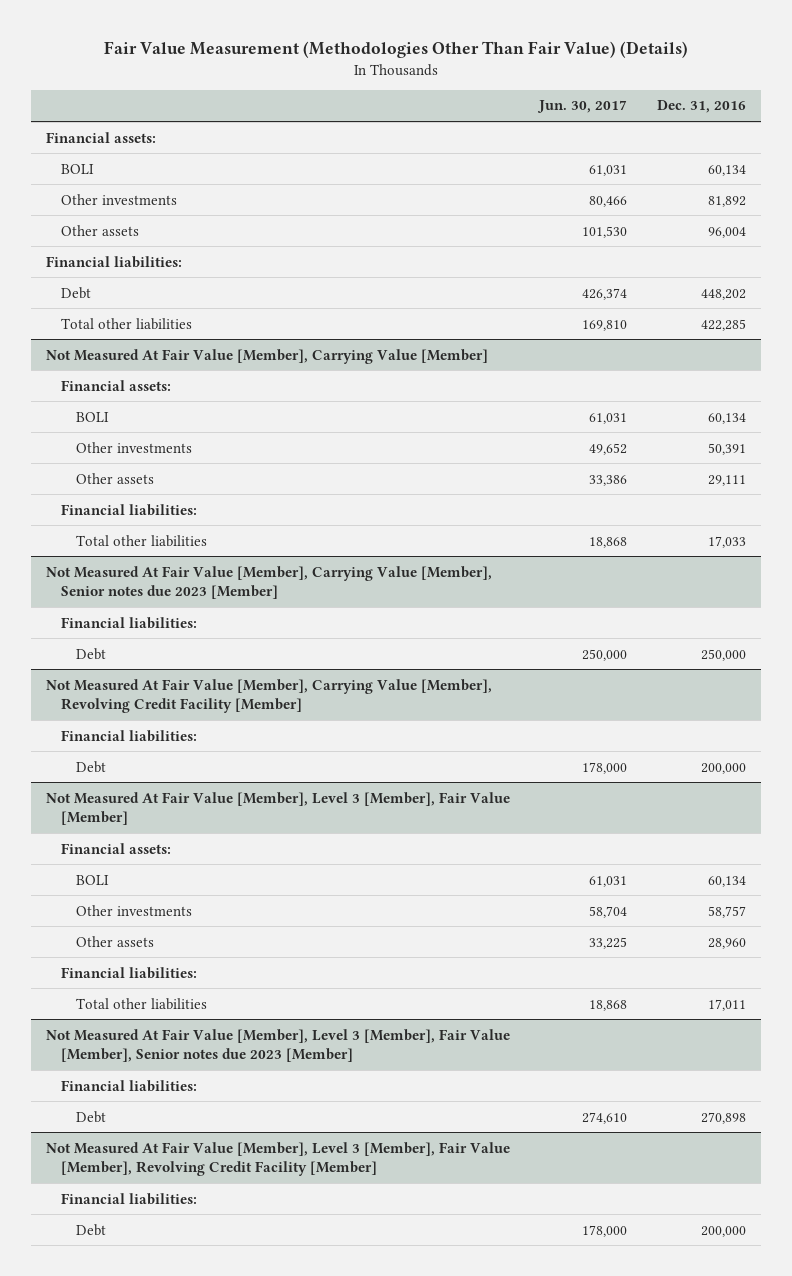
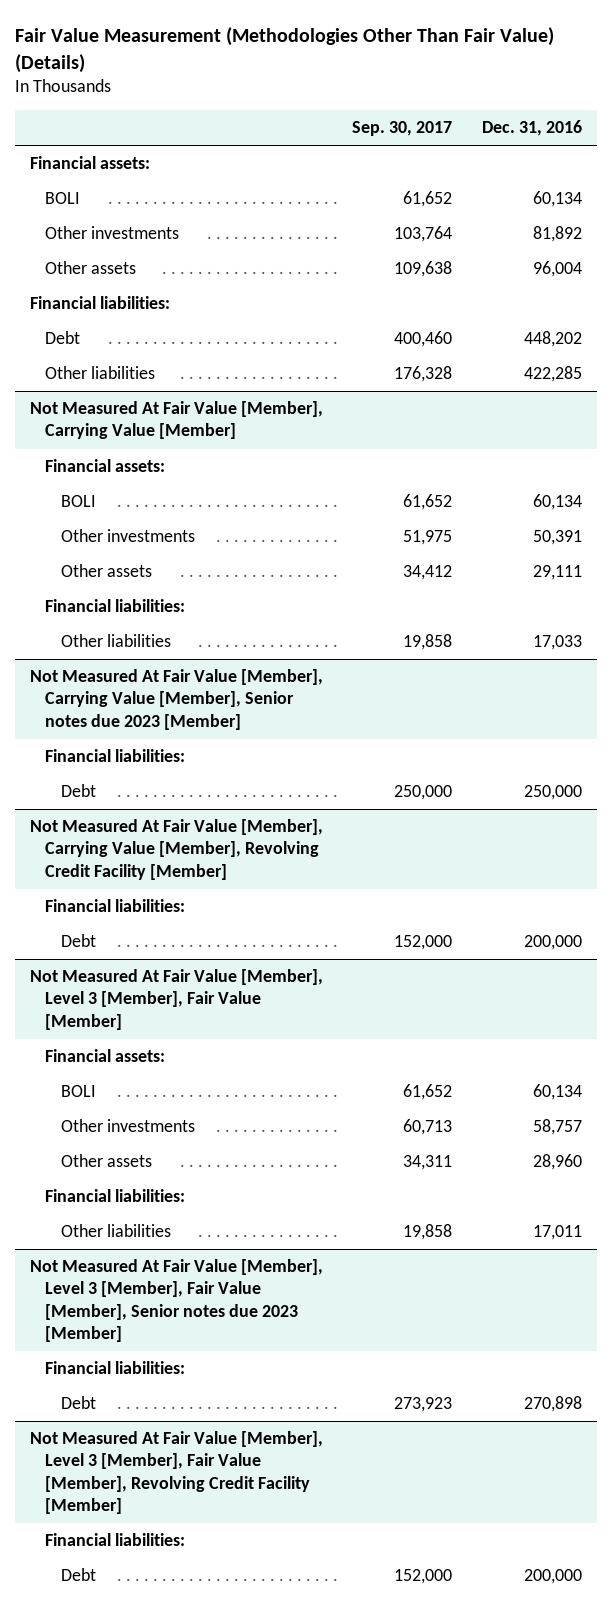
- | Jun. 30, 2017 | Dec. 31, 2016
+ | Sep. 30, 2017 | Dec. 31, 2016
- Total other liabilities | 169,810 | 422,285
+ Other liabilities | 176,328 | 422,285
@ Not Measured At Fair Value [Member], Carrying Value [Member]
- Total other liabilities | 18,868 | 17,033
+ Other liabilities | 19,858 | 17,033
@ Not Measured At Fair Value [Member], Level 3 [Member], Fair Value [Member]
- Total other liabilities | 18,868 | 17,011
+ Other liabilities | 19,858 | 17,011

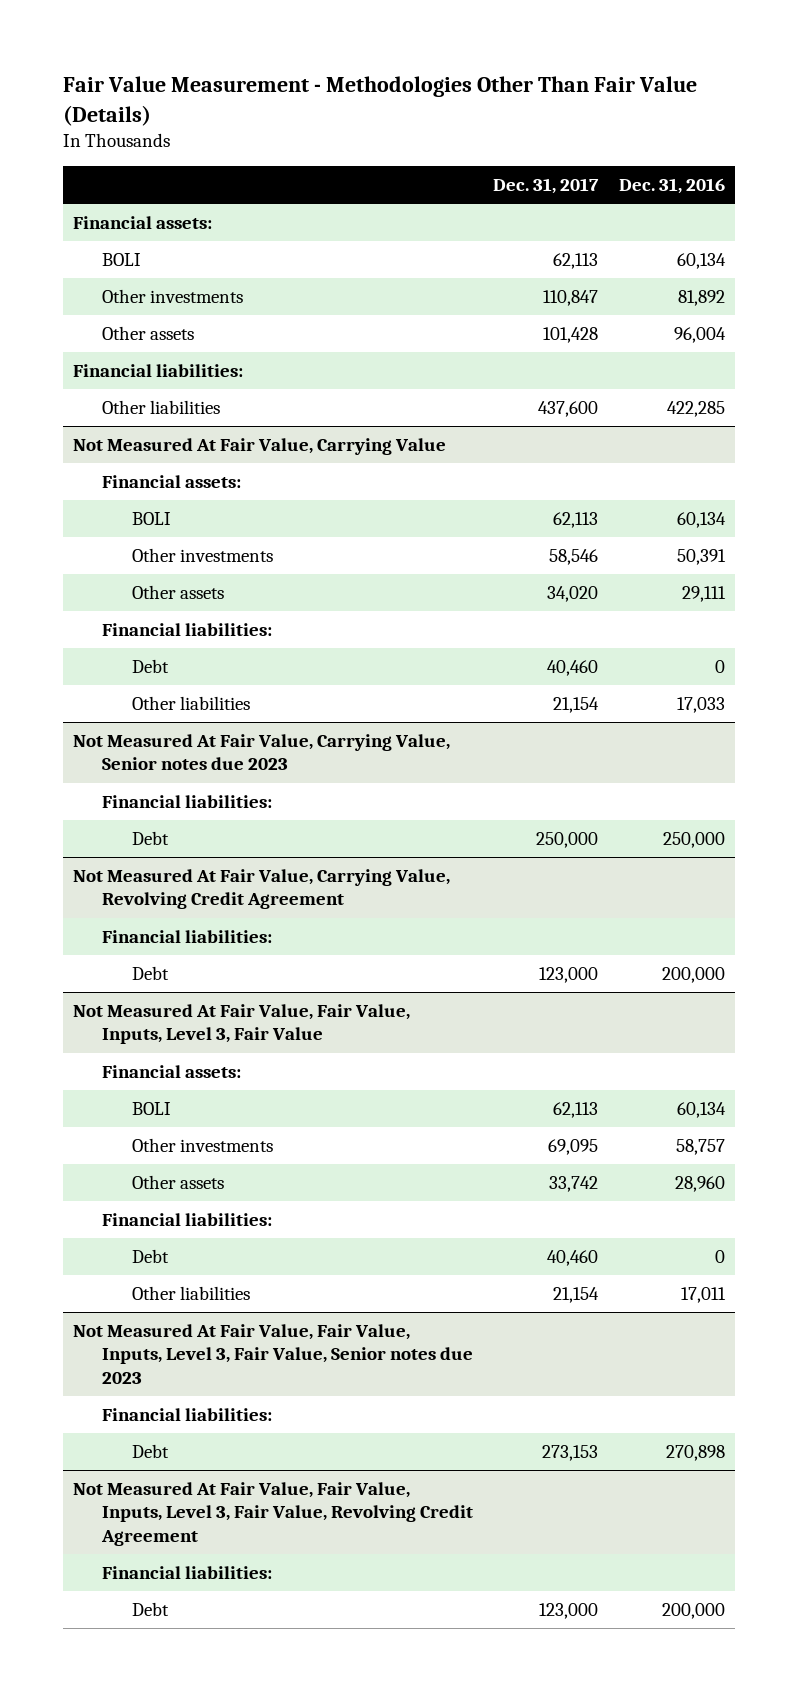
- Fair Value Measurement (Methodologies Other Than Fair Value) (Details)
+ Fair Value Measurement - Methodologies Other Than Fair Value (Details)
- | Sep. 30, 2017 | Dec. 31, 2016
+ | Dec. 31, 2017 | Dec. 31, 2016
- Debt | 400,460 | 448,202
- Not Measured At Fair Value [Member], Carrying Value [Member]
+ Not Measured At Fair Value, Carrying Value
+ Debt | 40,460 | 0
- Not Measured At Fair Value [Member], Carrying Value [Member], Senior notes due 2023 [Member]
+ Not Measured At Fair Value, Carrying Value, Senior notes due 2023
- Not Measured At Fair Value [Member], Carrying Value [Member], Revolving Credit Facility [Member]
+ Not Measured At Fair Value, Carrying Value, Revolving Credit Agreement
- Not Measured At Fair Value [Member], Level 3 [Member], Fair Value [Member]
+ Not Measured At Fair Value, Fair Value, Inputs, Level 3, Fair Value
+ Debt | 40,460 | 0
- Not Measured At Fair Value [Member], Level 3 [Member], Fair Value [Member], Senior notes due 2023 [Member]
+ Not Measured At Fair Value, Fair Value, Inputs, Level 3, Fair Value, Senior notes due 2023
- Not Measured At Fair Value [Member], Level 3 [Member], Fair Value [Member], Revolving Credit Facility [Member]
+ Not Measured At Fair Value, Fair Value, Inputs, Level 3, Fair Value, Revolving Credit Agreement

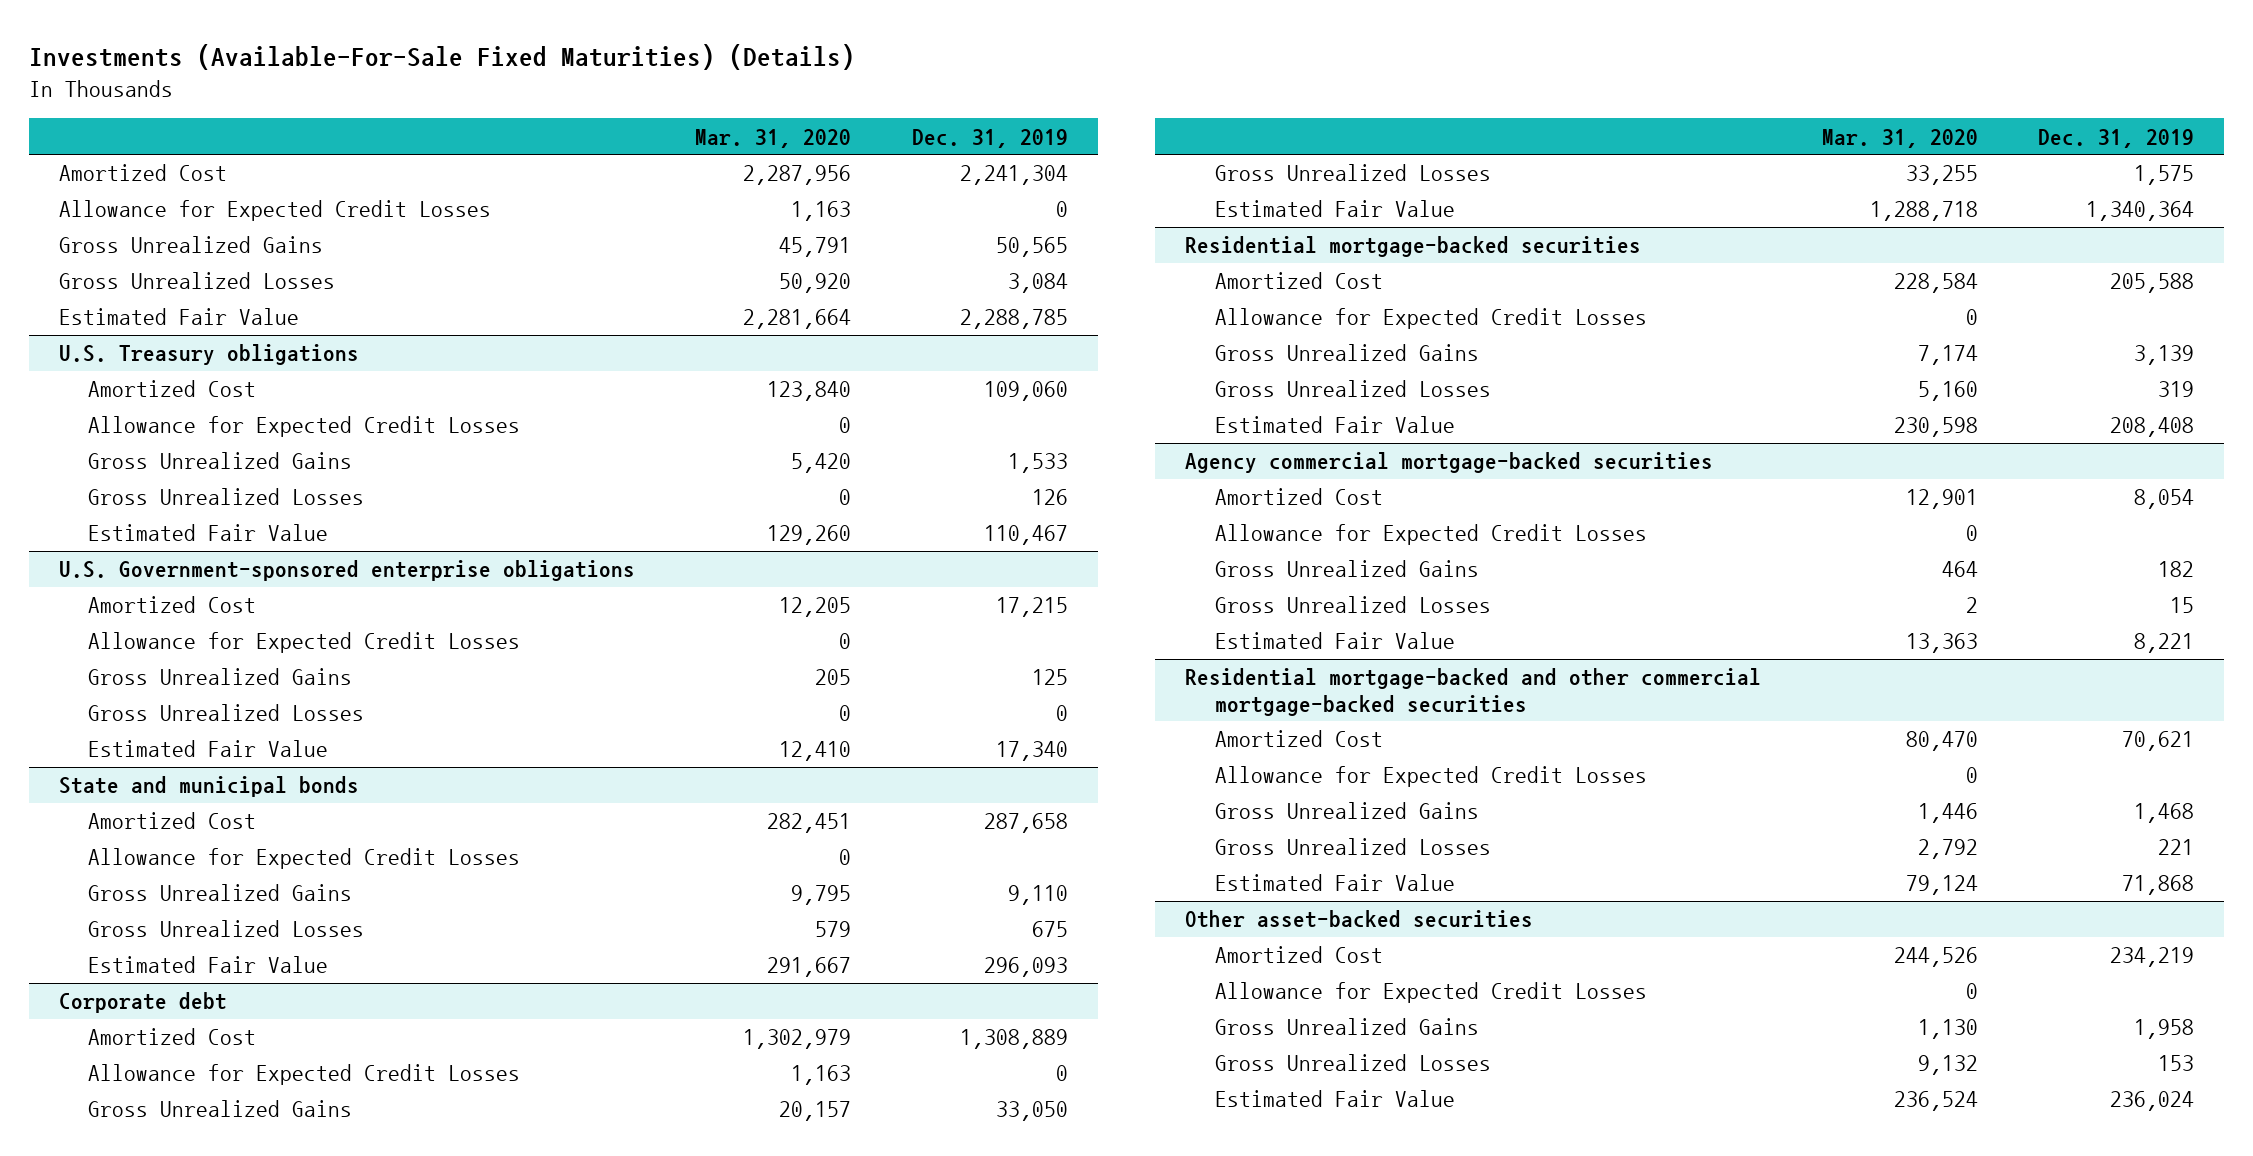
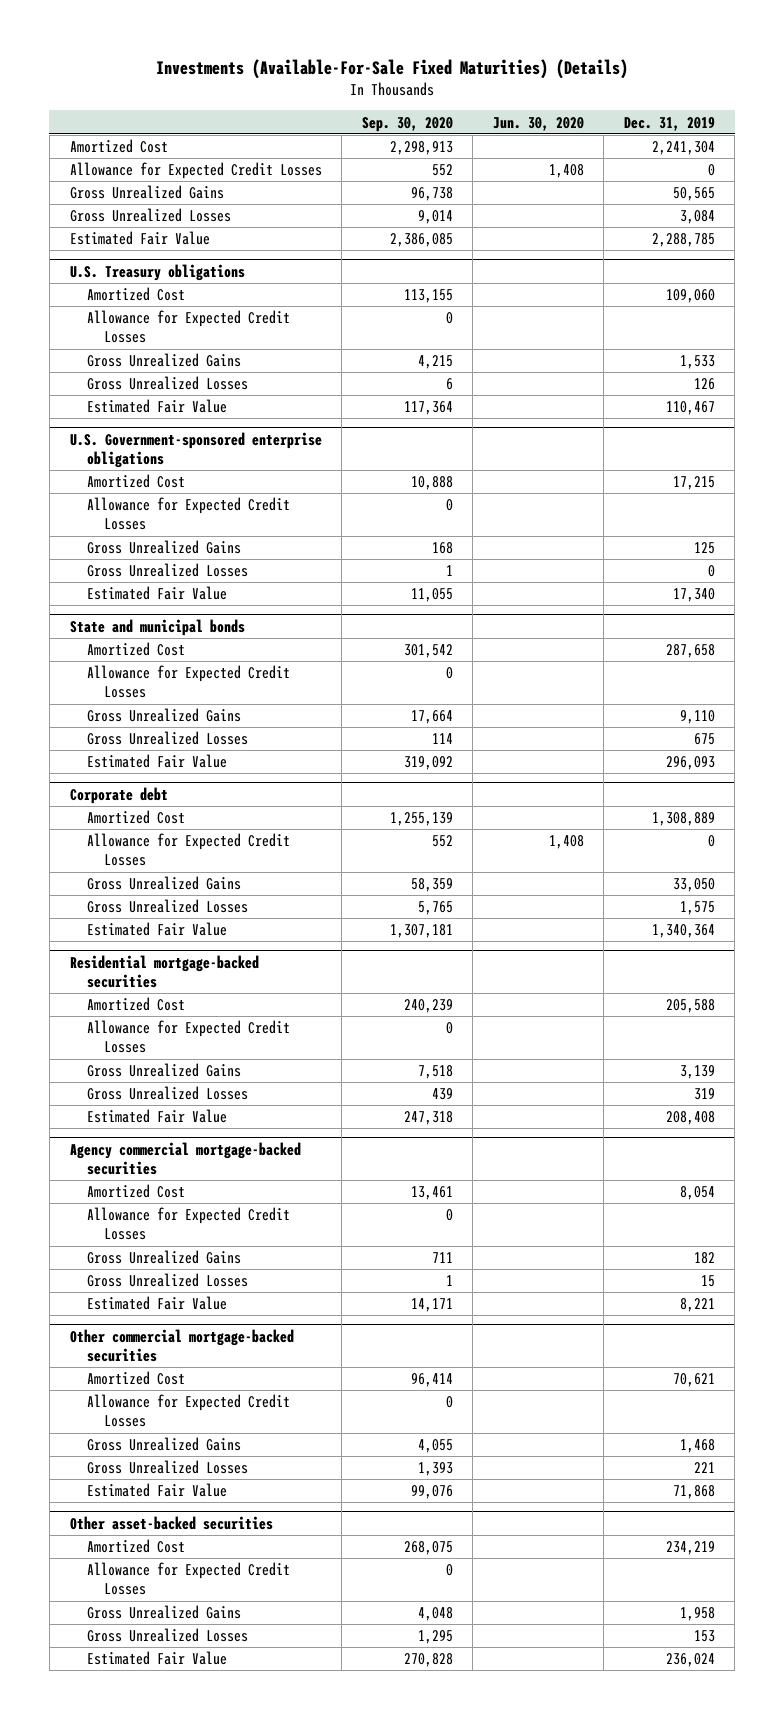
- | Mar. 31, 2020 | Dec. 31, 2019
+ | Sep. 30, 2020 | Jun. 30, 2020 | Dec. 31, 2019
- Residential mortgage-backed and other commercial mortgage-backed securities
+ Other commercial mortgage-backed securities

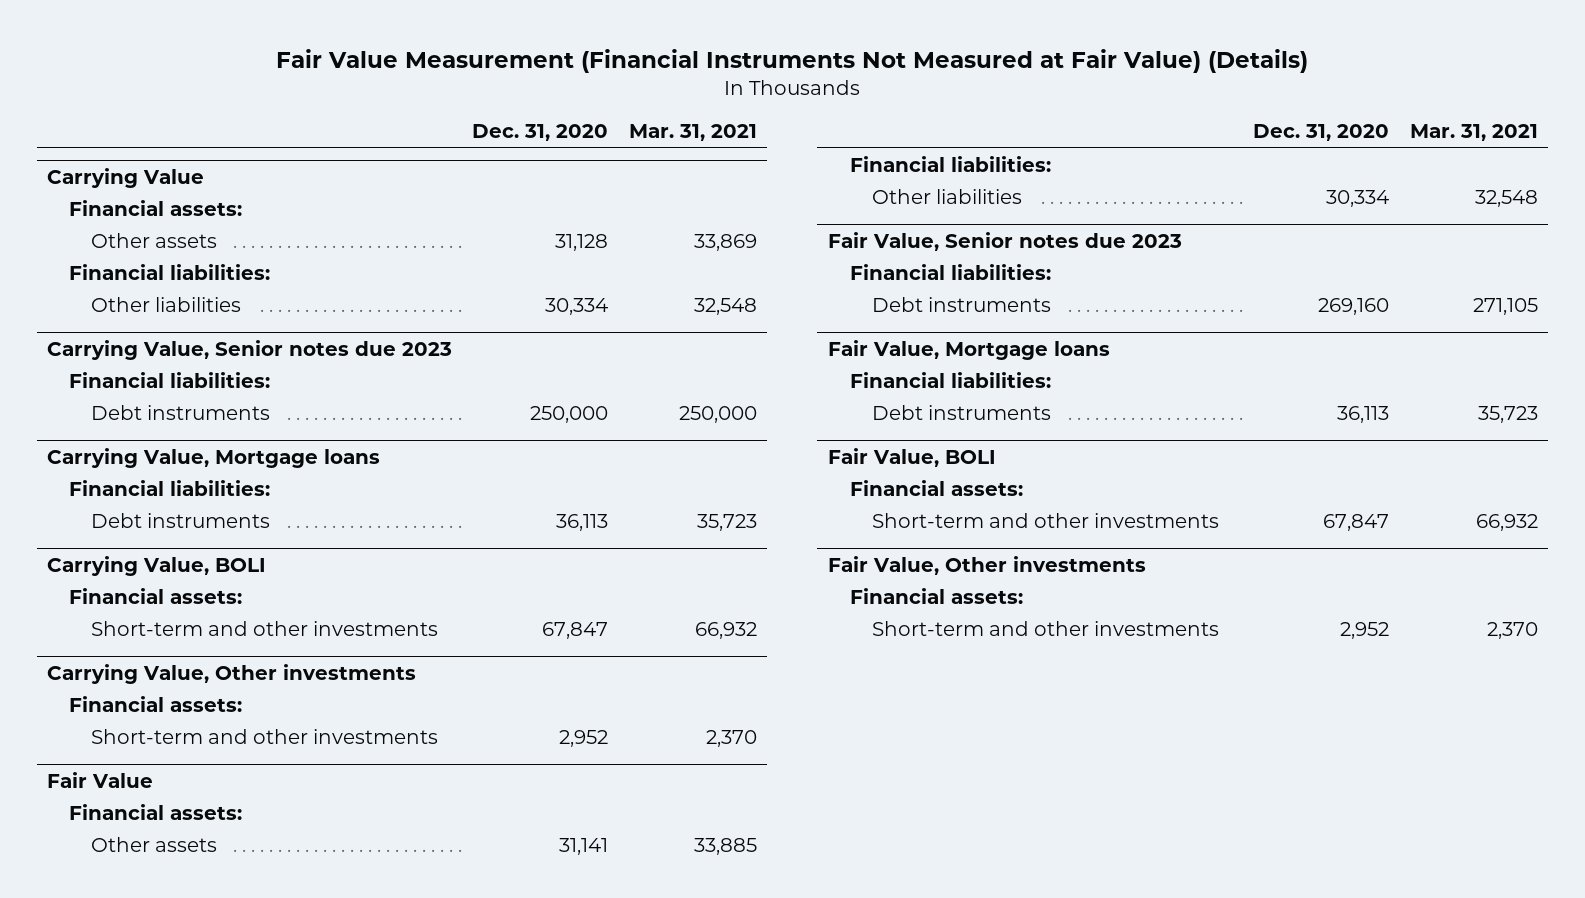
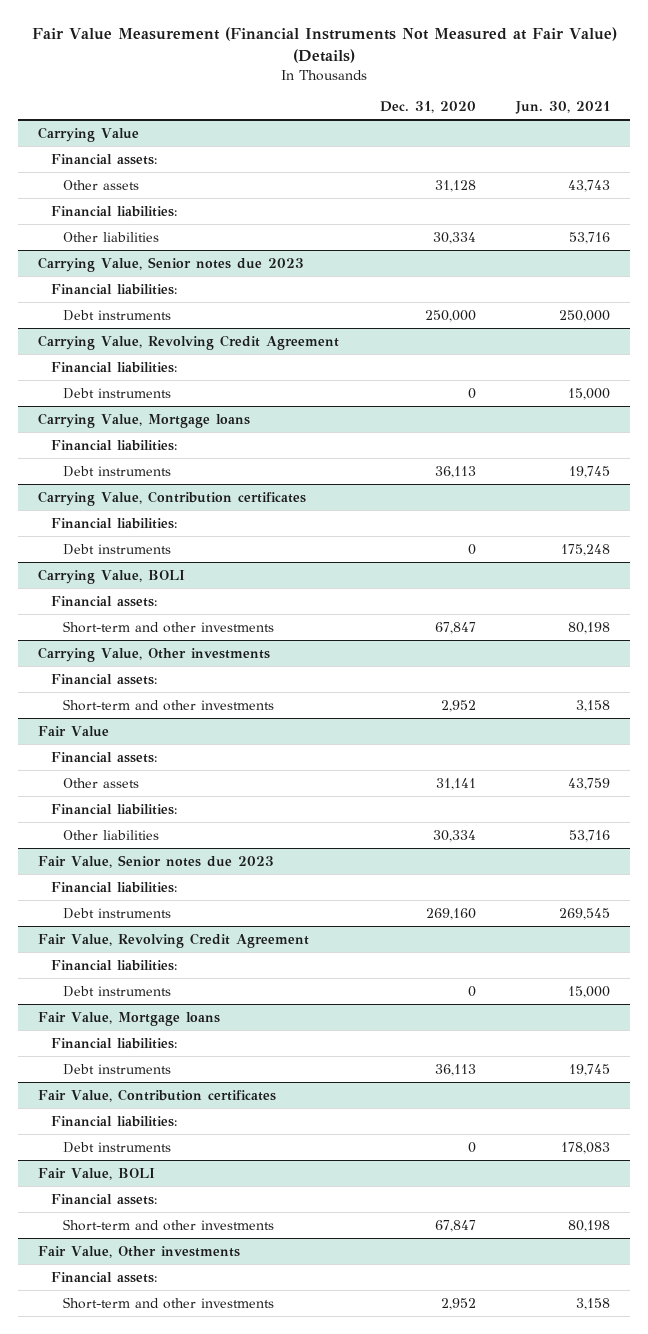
- | Dec. 31, 2020 | Mar. 31, 2021
+ | Dec. 31, 2020 | Jun. 30, 2021
+ Carrying Value, Revolving Credit Agreement
+ Financial liabilities:
+ Debt instruments | 0 | 15,000
+ Carrying Value, Contribution certificates
+ Financial liabilities:
+ Debt instruments | 0 | 175,248
+ Fair Value, Revolving Credit Agreement
+ Financial liabilities:
+ Debt instruments | 0 | 15,000
+ Fair Value, Contribution certificates
+ Financial liabilities:
+ Debt instruments | 0 | 178,083

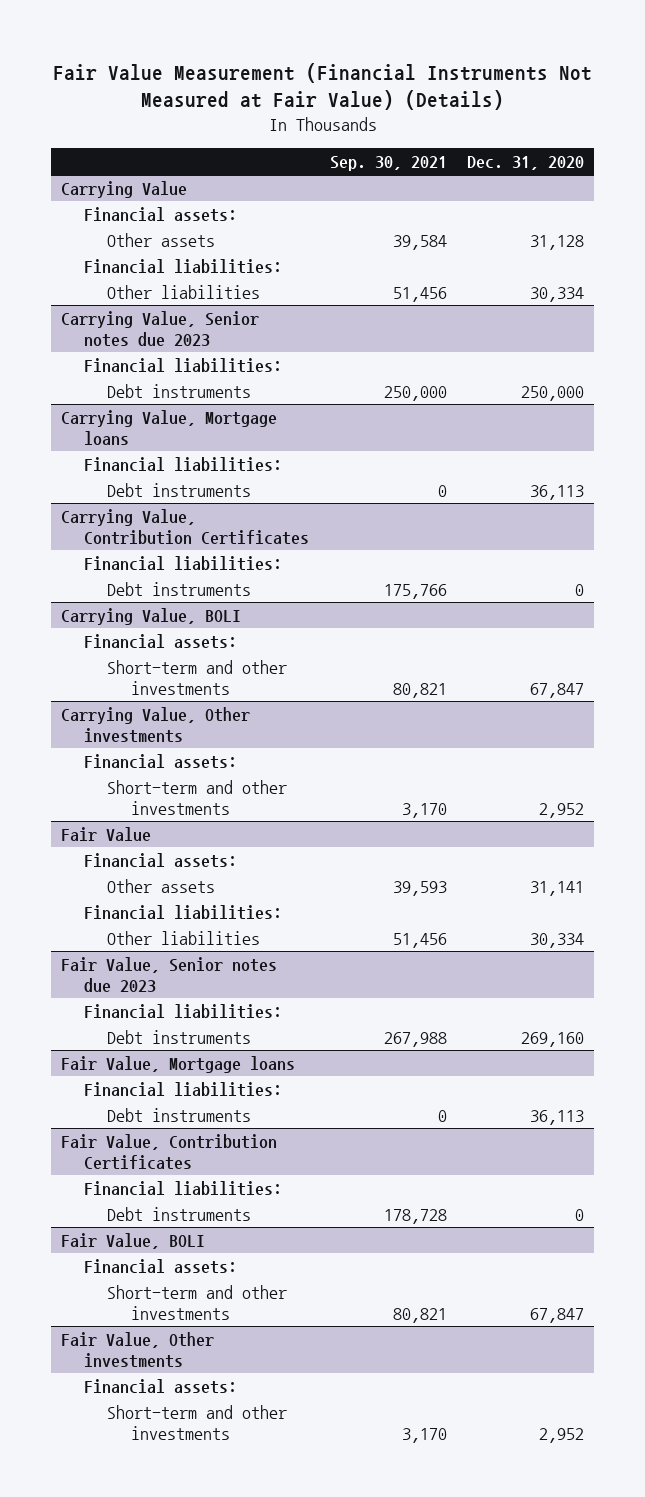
- | Dec. 31, 2020 | Jun. 30, 2021
+ | Sep. 30, 2021 | Dec. 31, 2020
- Carrying Value, Revolving Credit Agreement
- Financial liabilities:
- Debt instruments | 0 | 15,000
- Carrying Value, Contribution certificates
+ Carrying Value, Contribution Certificates
- Fair Value, Revolving Credit Agreement
- Financial liabilities:
- Debt instruments | 0 | 15,000
- Fair Value, Contribution certificates
+ Fair Value, Contribution Certificates

